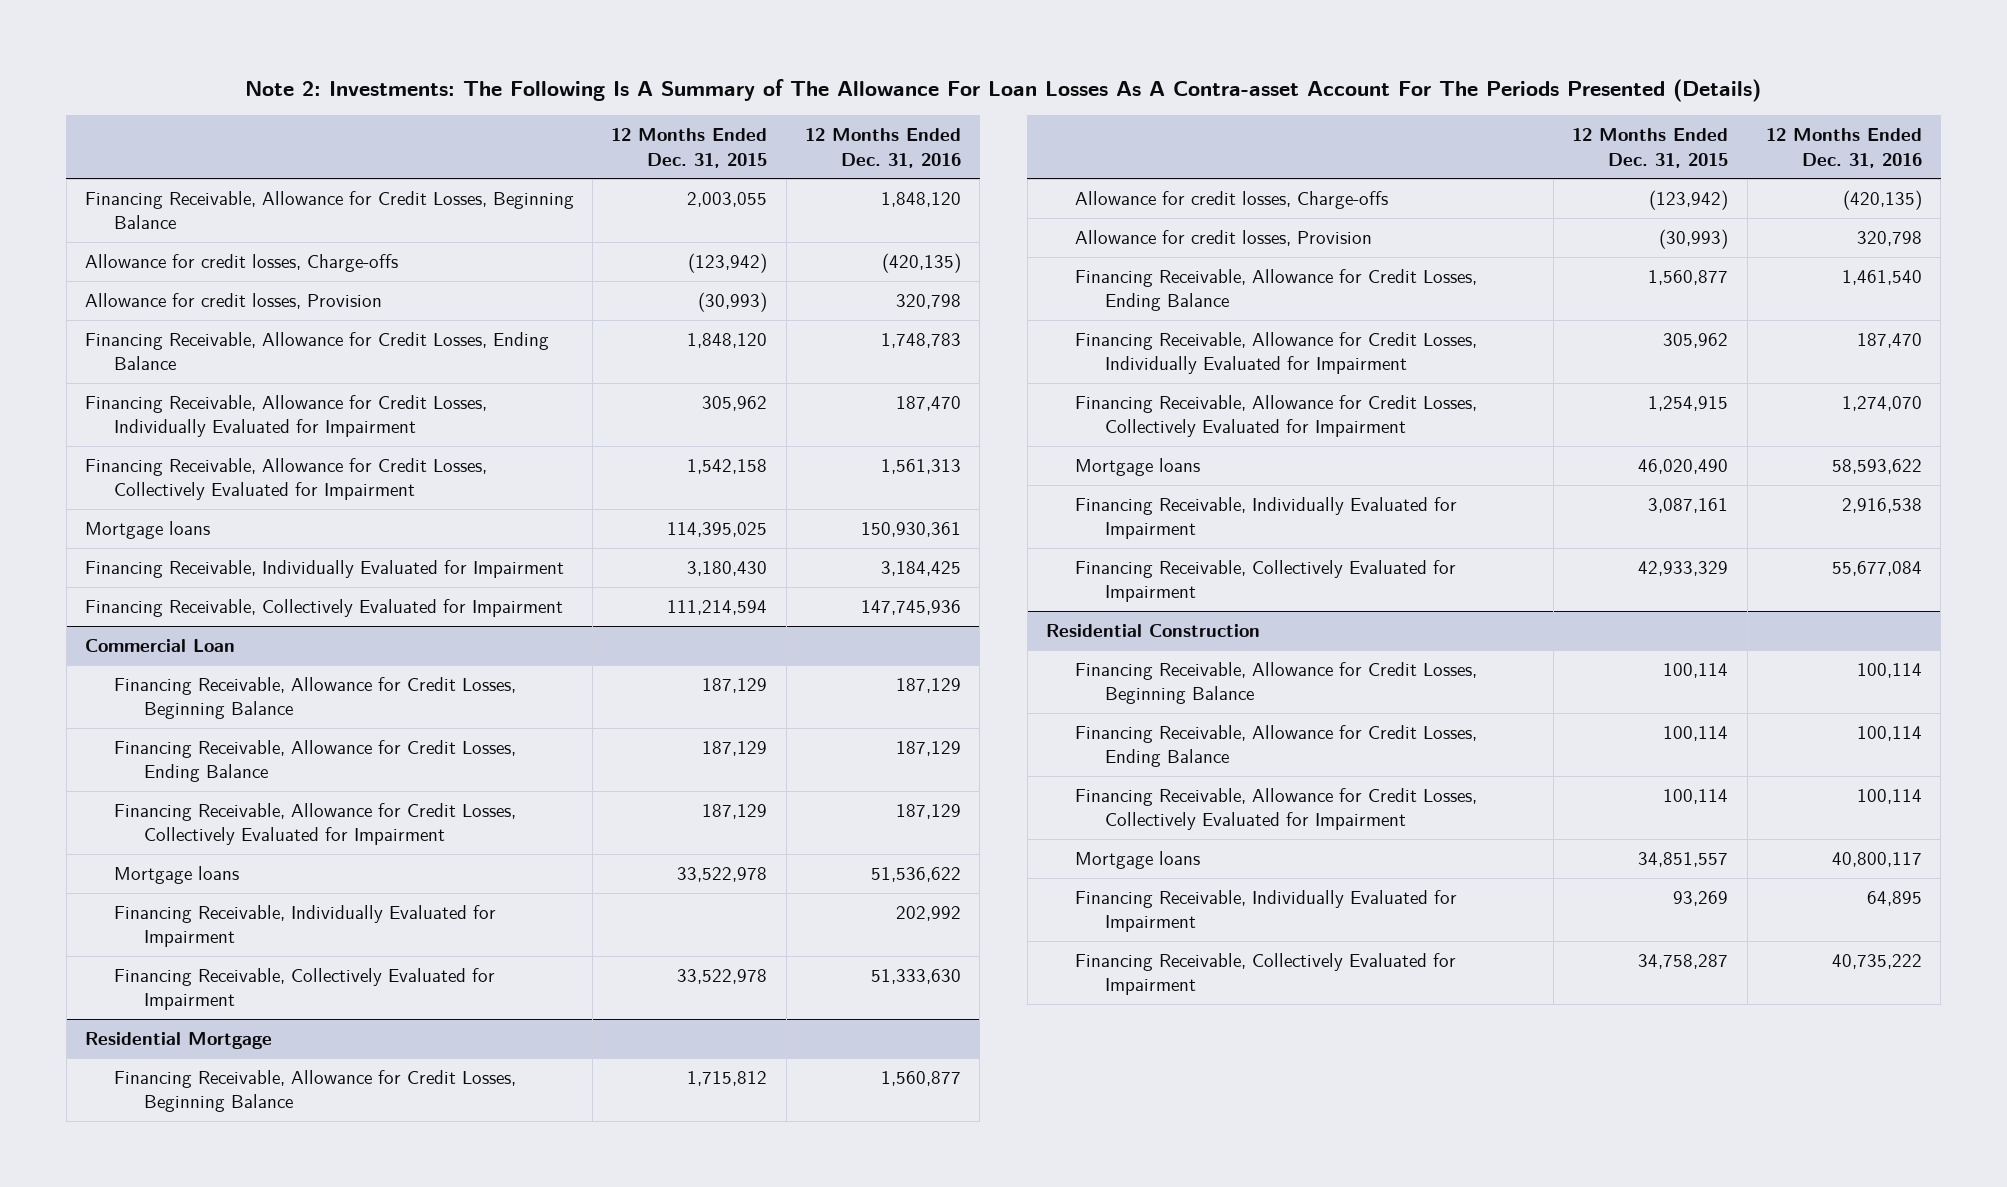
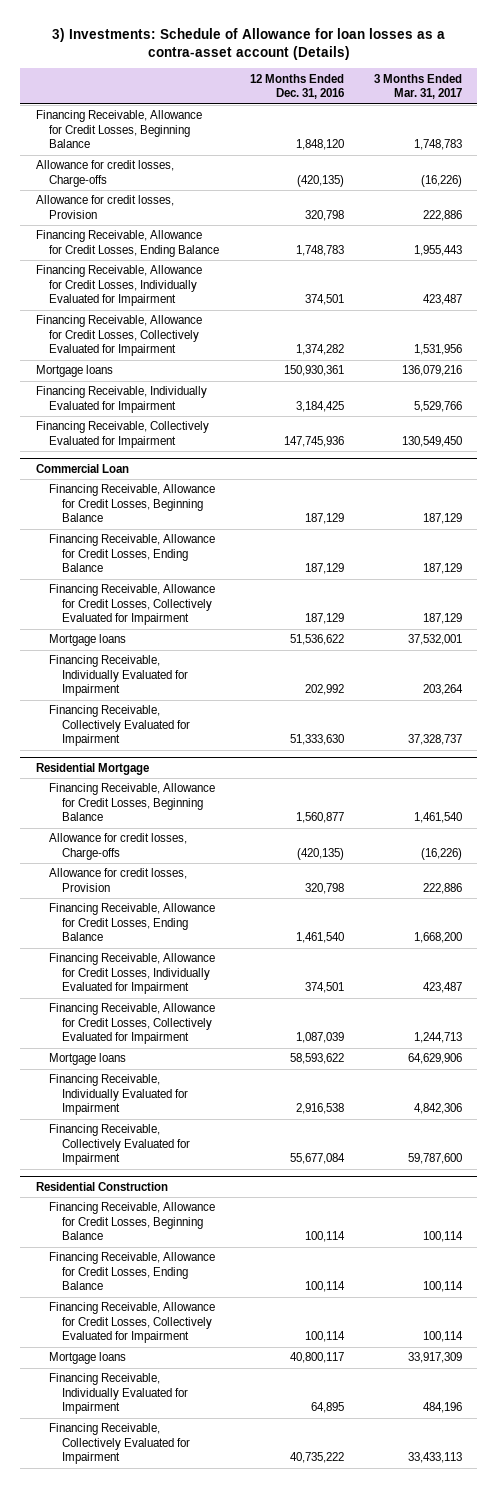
- Note 2: Investments: The Following Is A Summary of The Allowance For Loan Losses As A Contra-asset Account For The Periods Presented (Details)
+ 3) Investments: Schedule of Allowance for loan losses as a contra-asset account (Details)
- | 12 Months Ended Dec. 31, 2015 | 12 Months Ended Dec. 31, 2016
+ | 12 Months Ended Dec. 31, 2016 | 3 Months Ended Mar. 31, 2017
- Financing Receivable, Allowance for Credit Losses, Individually Evaluated for Impairment | 305,962 | 187,470
- Financing Receivable, Allowance for Credit Losses, Collectively Evaluated for Impairment | 1,542,158 | 1,561,313
+ Financing Receivable, Allowance for Credit Losses, Individually Evaluated for Impairment | 374,501 | 423,487
+ Financing Receivable, Allowance for Credit Losses, Collectively Evaluated for Impairment | 1,374,282 | 1,531,956
@ Residential Mortgage
- Financing Receivable, Allowance for Credit Losses, Individually Evaluated for Impairment | 305,962 | 187,470
- Financing Receivable, Allowance for Credit Losses, Collectively Evaluated for Impairment | 1,254,915 | 1,274,070
+ Financing Receivable, Allowance for Credit Losses, Individually Evaluated for Impairment | 374,501 | 423,487
+ Financing Receivable, Allowance for Credit Losses, Collectively Evaluated for Impairment | 1,087,039 | 1,244,713

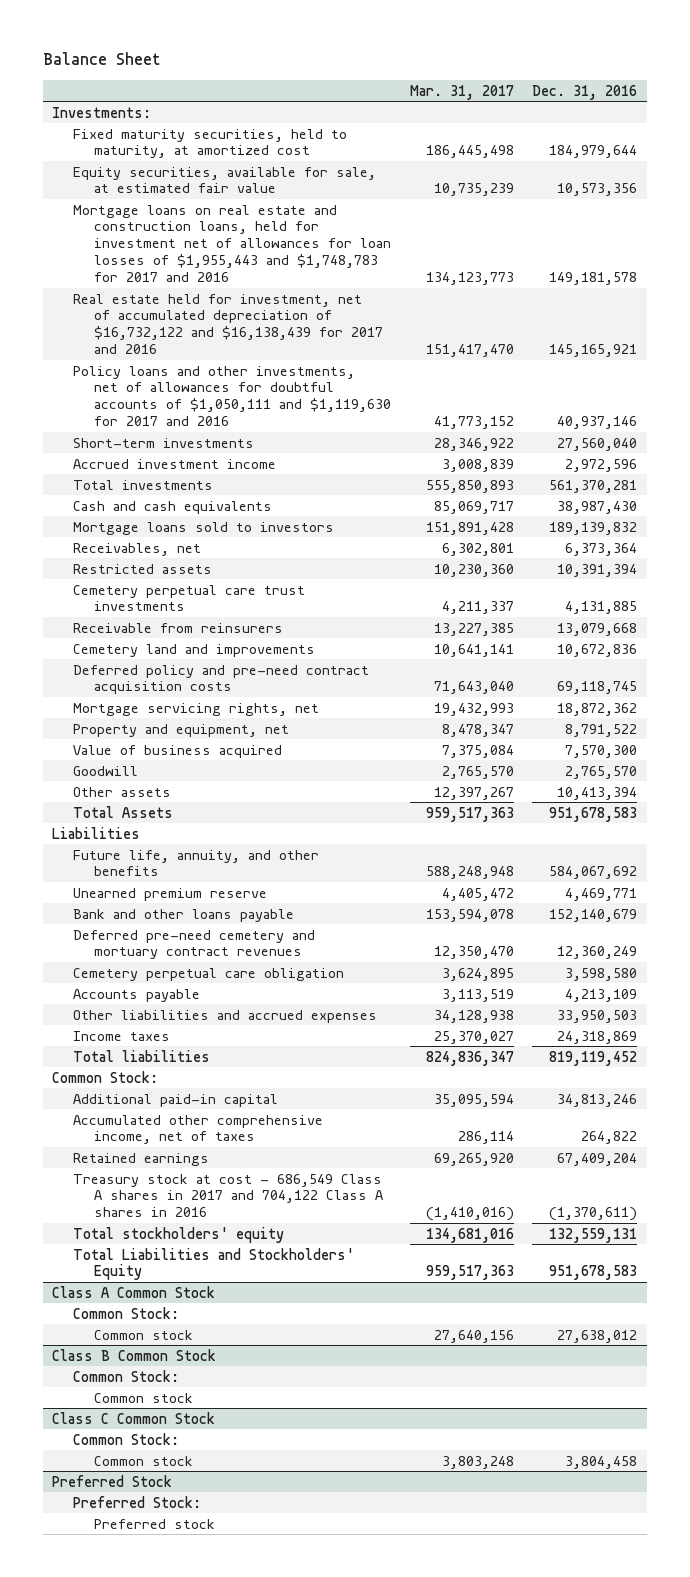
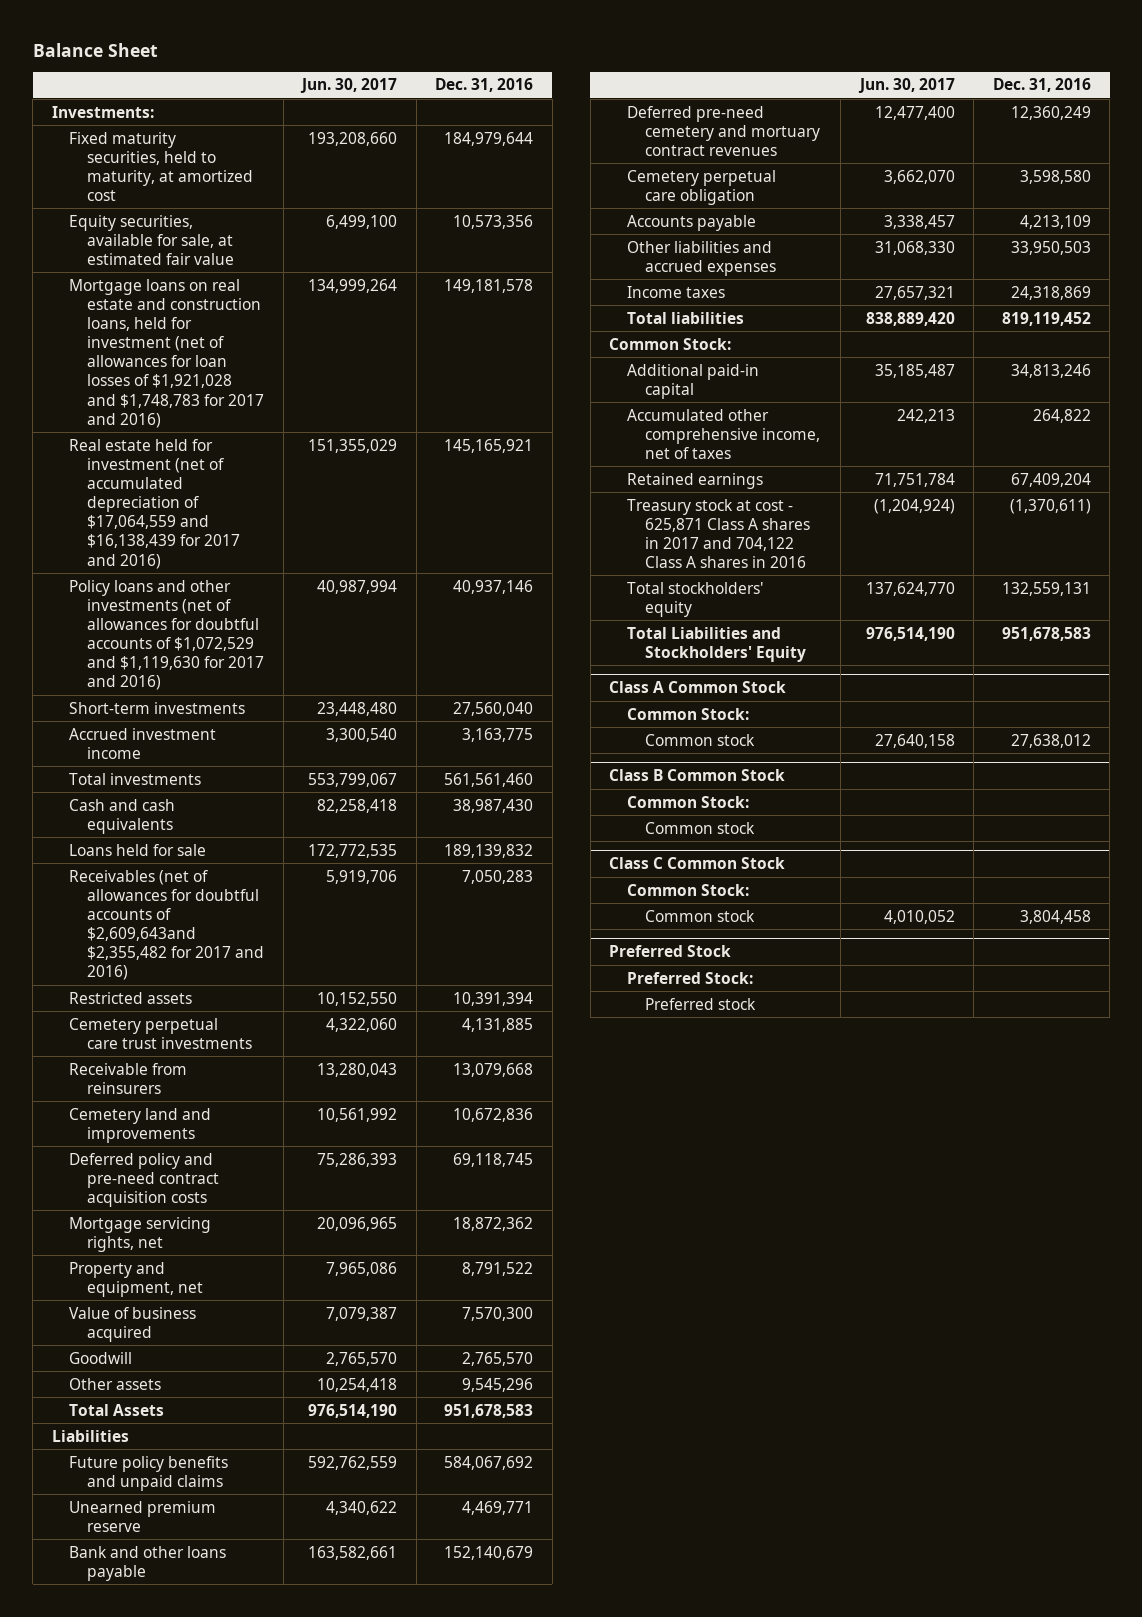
- | Mar. 31, 2017 | Dec. 31, 2016
+ | Jun. 30, 2017 | Dec. 31, 2016
- Mortgage loans on real estate and construction loans, held for investment net of allowances for loan losses of $1,955,443 and $1,748,783 for 2017 and 2016 | 134,123,773 | 149,181,578
- Real estate held for investment, net of accumulated depreciation of $16,732,122 and $16,138,439 for 2017 and 2016 | 151,417,470 | 145,165,921
- Policy loans and other investments, net of allowances for doubtful accounts of $1,050,111 and $1,119,630 for 2017 and 2016 | 41,773,152 | 40,937,146
+ Mortgage loans on real estate and construction loans, held for investment (net of allowances for loan losses of $1,921,028 and $1,748,783 for 2017 and 2016) | 134,999,264 | 149,181,578
+ Real estate held for investment (net of accumulated depreciation of $17,064,559 and $16,138,439 for 2017 and 2016) | 151,355,029 | 145,165,921
+ Policy loans and other investments (net of allowances for doubtful accounts of $1,072,529 and $1,119,630 for 2017 and 2016) | 40,987,994 | 40,937,146
- Accrued investment income | 3,008,839 | 2,972,596
- Total investments | 555,850,893 | 561,370,281
+ Accrued investment income | 3,300,540 | 3,163,775
+ Total investments | 553,799,067 | 561,561,460
- Mortgage loans sold to investors | 151,891,428 | 189,139,832
- Receivables, net | 6,302,801 | 6,373,364
+ Loans held for sale | 172,772,535 | 189,139,832
+ Receivables (net of allowances for doubtful accounts of $2,609,643and $2,355,482 for 2017 and 2016) | 5,919,706 | 7,050,283
- Other assets | 12,397,267 | 10,413,394
+ Other assets | 10,254,418 | 9,545,296
- Future life, annuity, and other benefits | 588,248,948 | 584,067,692
+ Future policy benefits and unpaid claims | 592,762,559 | 584,067,692
- Treasury stock at cost - 686,549 Class A shares in 2017 and 704,122 Class A shares in 2016 | (1,410,016) | (1,370,611)
+ Treasury stock at cost - 625,871 Class A shares in 2017 and 704,122 Class A shares in 2016 | (1,204,924) | (1,370,611)

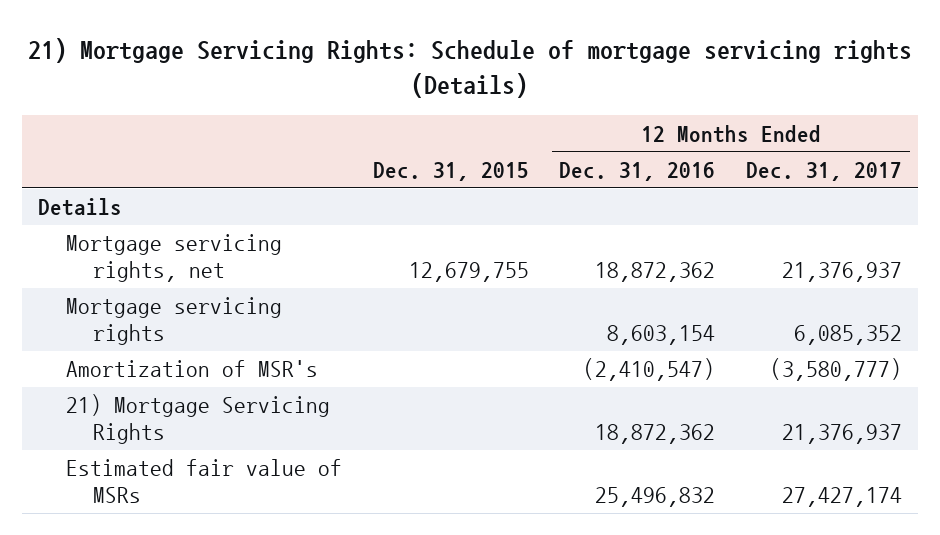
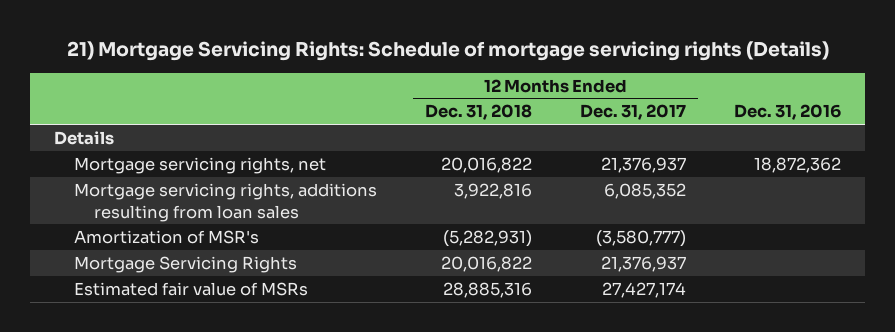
- | Dec. 31, 2015 | 12 Months Ended Dec. 31, 2016 | 12 Months Ended Dec. 31, 2017
+ | 12 Months Ended Dec. 31, 2018 | 12 Months Ended Dec. 31, 2017 | Dec. 31, 2016
- Mortgage servicing rights | | 8,603,154 | 6,085,352
+ Mortgage servicing rights, additions resulting from loan sales | 3,922,816 | 6,085,352 |
- 21) Mortgage Servicing Rights | | 18,872,362 | 21,376,937
+ Mortgage Servicing Rights | 20,016,822 | 21,376,937 |

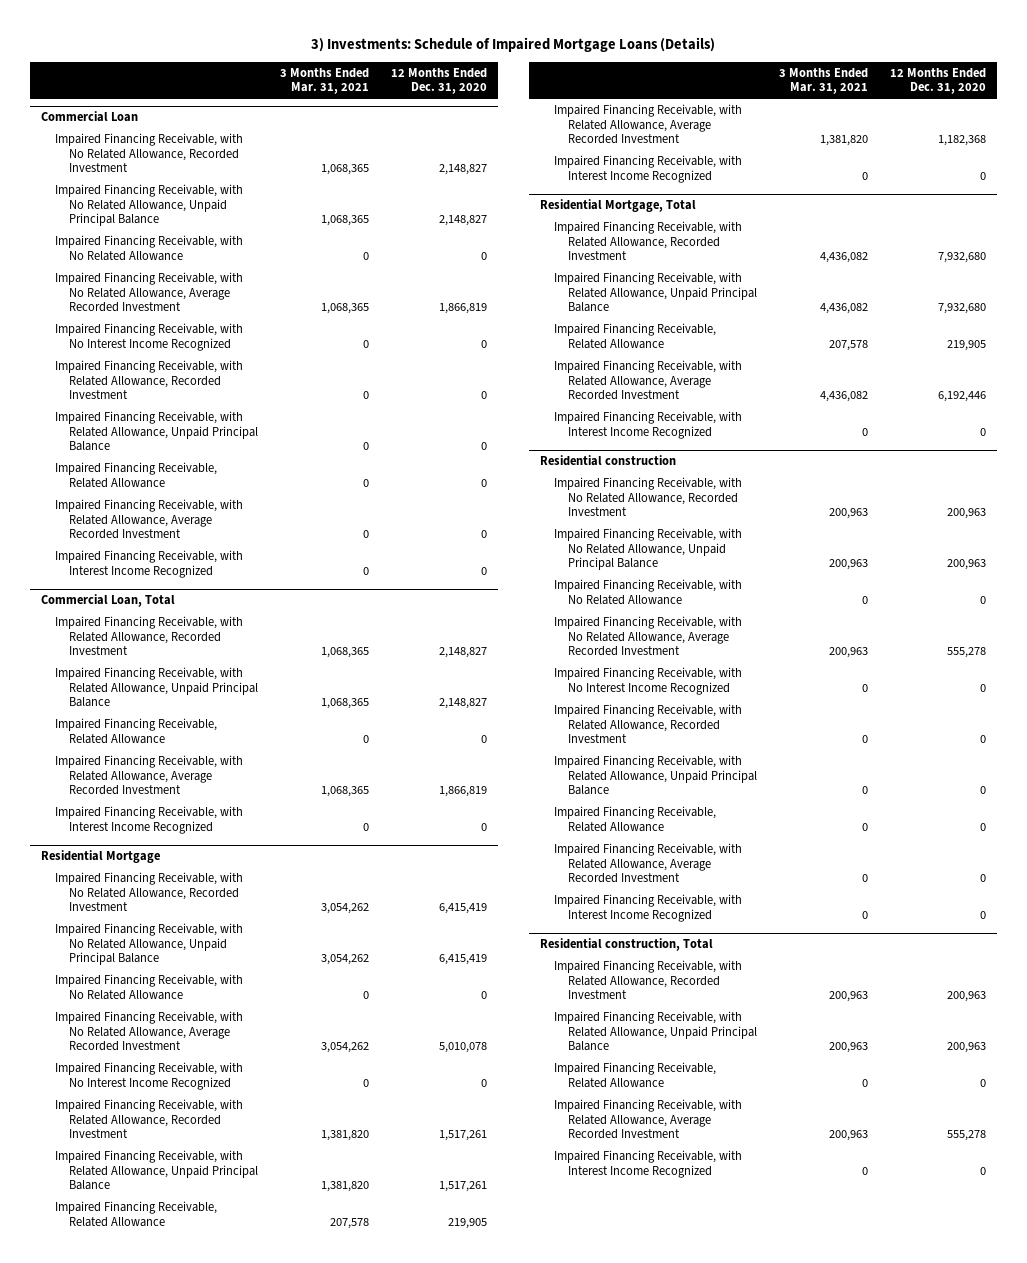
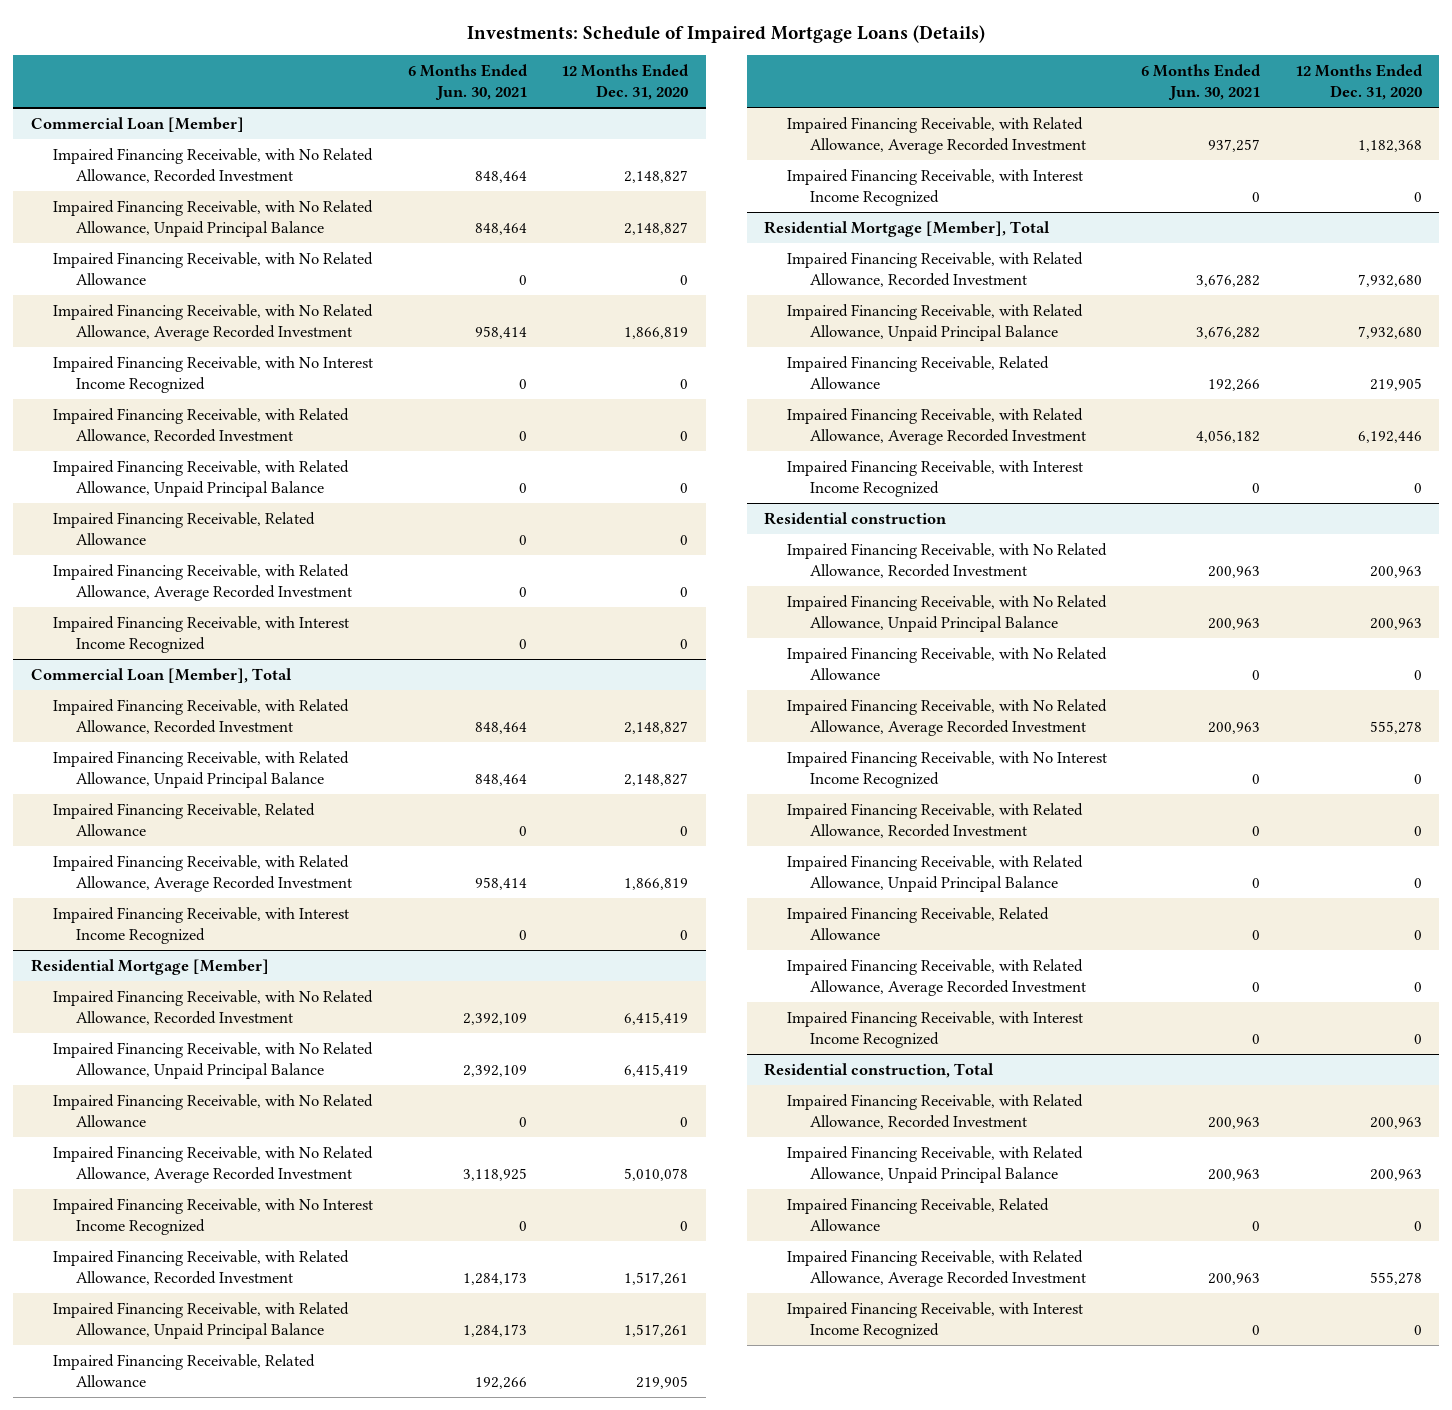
- 3) Investments: Schedule of Impaired Mortgage Loans (Details)
+ Investments: Schedule of Impaired Mortgage Loans (Details)
- | 3 Months Ended Mar. 31, 2021 | 12 Months Ended Dec. 31, 2020
+ | 6 Months Ended Jun. 30, 2021 | 12 Months Ended Dec. 31, 2020
- Commercial Loan
+ Commercial Loan [Member]
- Commercial Loan, Total
+ Commercial Loan [Member], Total
- Residential Mortgage
+ Residential Mortgage [Member]
- Residential Mortgage, Total
+ Residential Mortgage [Member], Total

